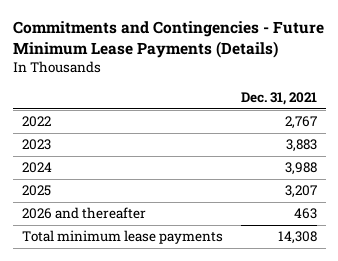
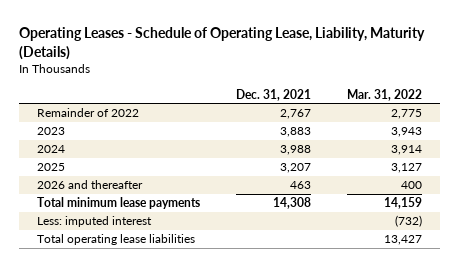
- Commitments and Contingencies - Future Minimum Lease Payments (Details)
+ Operating Leases - Schedule of Operating Lease, Liability, Maturity (Details)
- | Dec. 31, 2021
+ | Dec. 31, 2021 | Mar. 31, 2022
- 2022 | 2,767
+ Remainder of 2022 | 2,767 | 2,775
+ Less: imputed interest | | (732)
+ Total operating lease liabilities | | 13,427

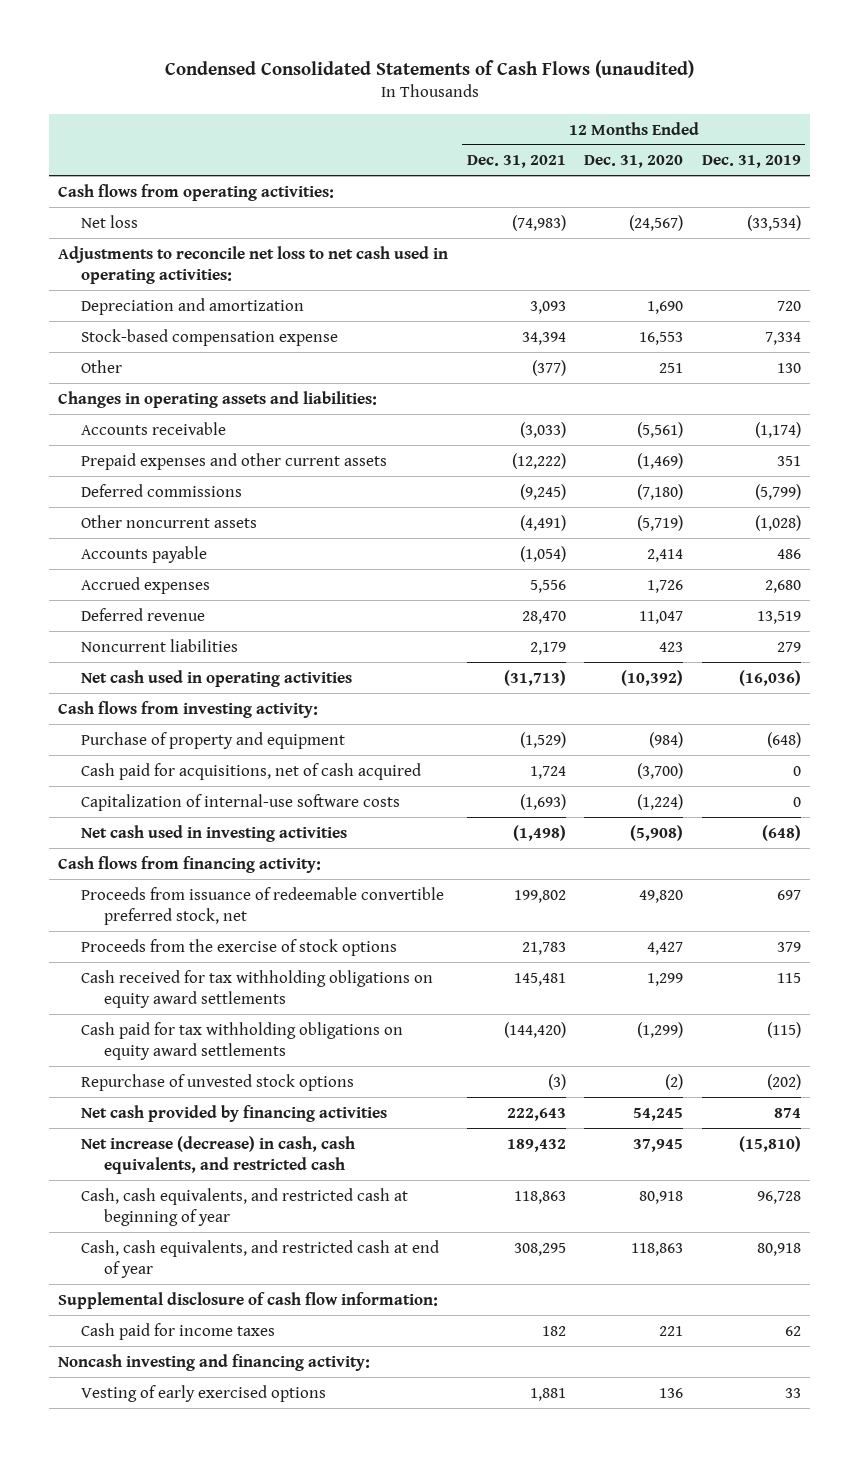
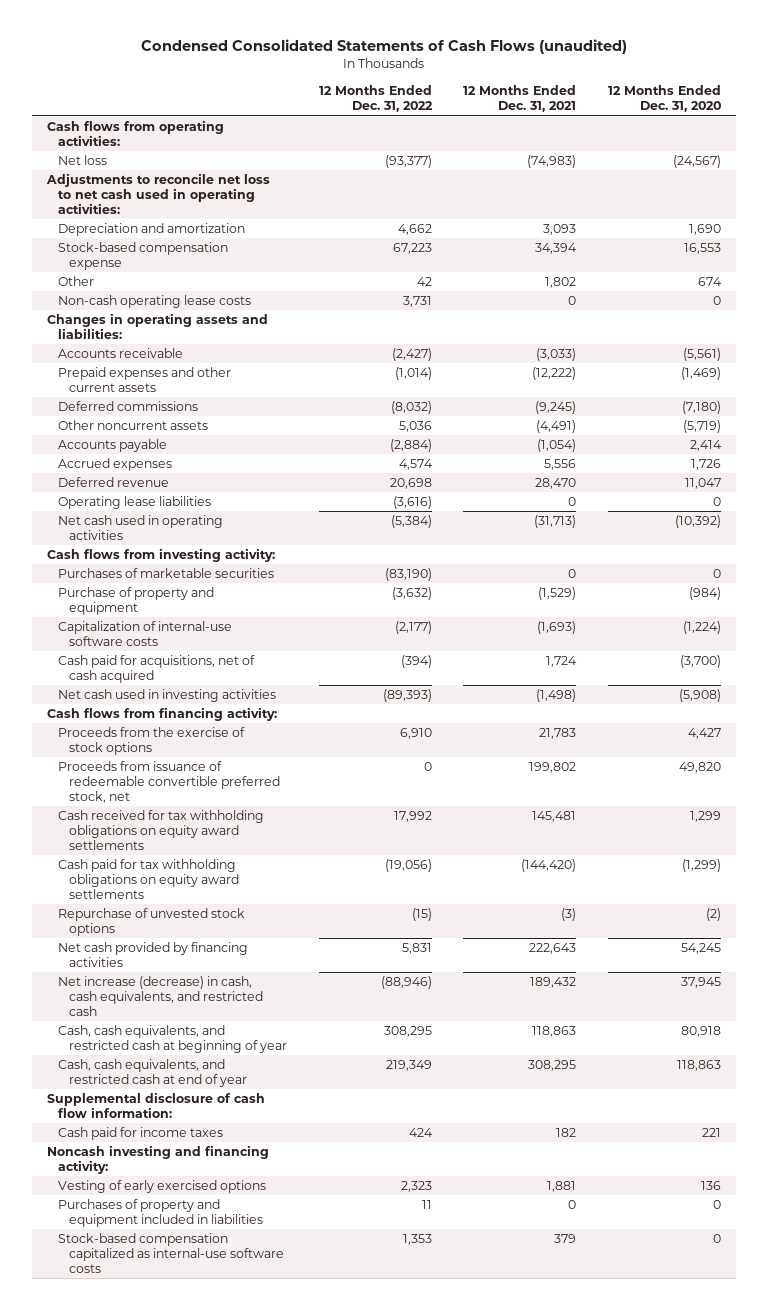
- | 12 Months Ended Dec. 31, 2021 | 12 Months Ended Dec. 31, 2020 | 12 Months Ended Dec. 31, 2019
+ | 12 Months Ended Dec. 31, 2022 | 12 Months Ended Dec. 31, 2021 | 12 Months Ended Dec. 31, 2020
- Other | (377) | 251 | 130
+ Other | 42 | 1,802 | 674
+ Non-cash operating lease costs | 3,731 | 0 | 0
- Noncurrent liabilities | 2,179 | 423 | 279
+ Operating lease liabilities | (3,616) | 0 | 0
+ Purchases of marketable securities | (83,190) | 0 | 0
moved down: Cash paid for acquisitions, net of cash acquired | (394) | 1,724 | (3,700)
moved down: Proceeds from issuance of redeemable convertible preferred stock, net | 0 | 199,802 | 49,820
+ Purchases of property and equipment included in liabilities | 11 | 0 | 0
+ Stock-based compensation capitalized as internal-use software costs | 1,353 | 379 | 0

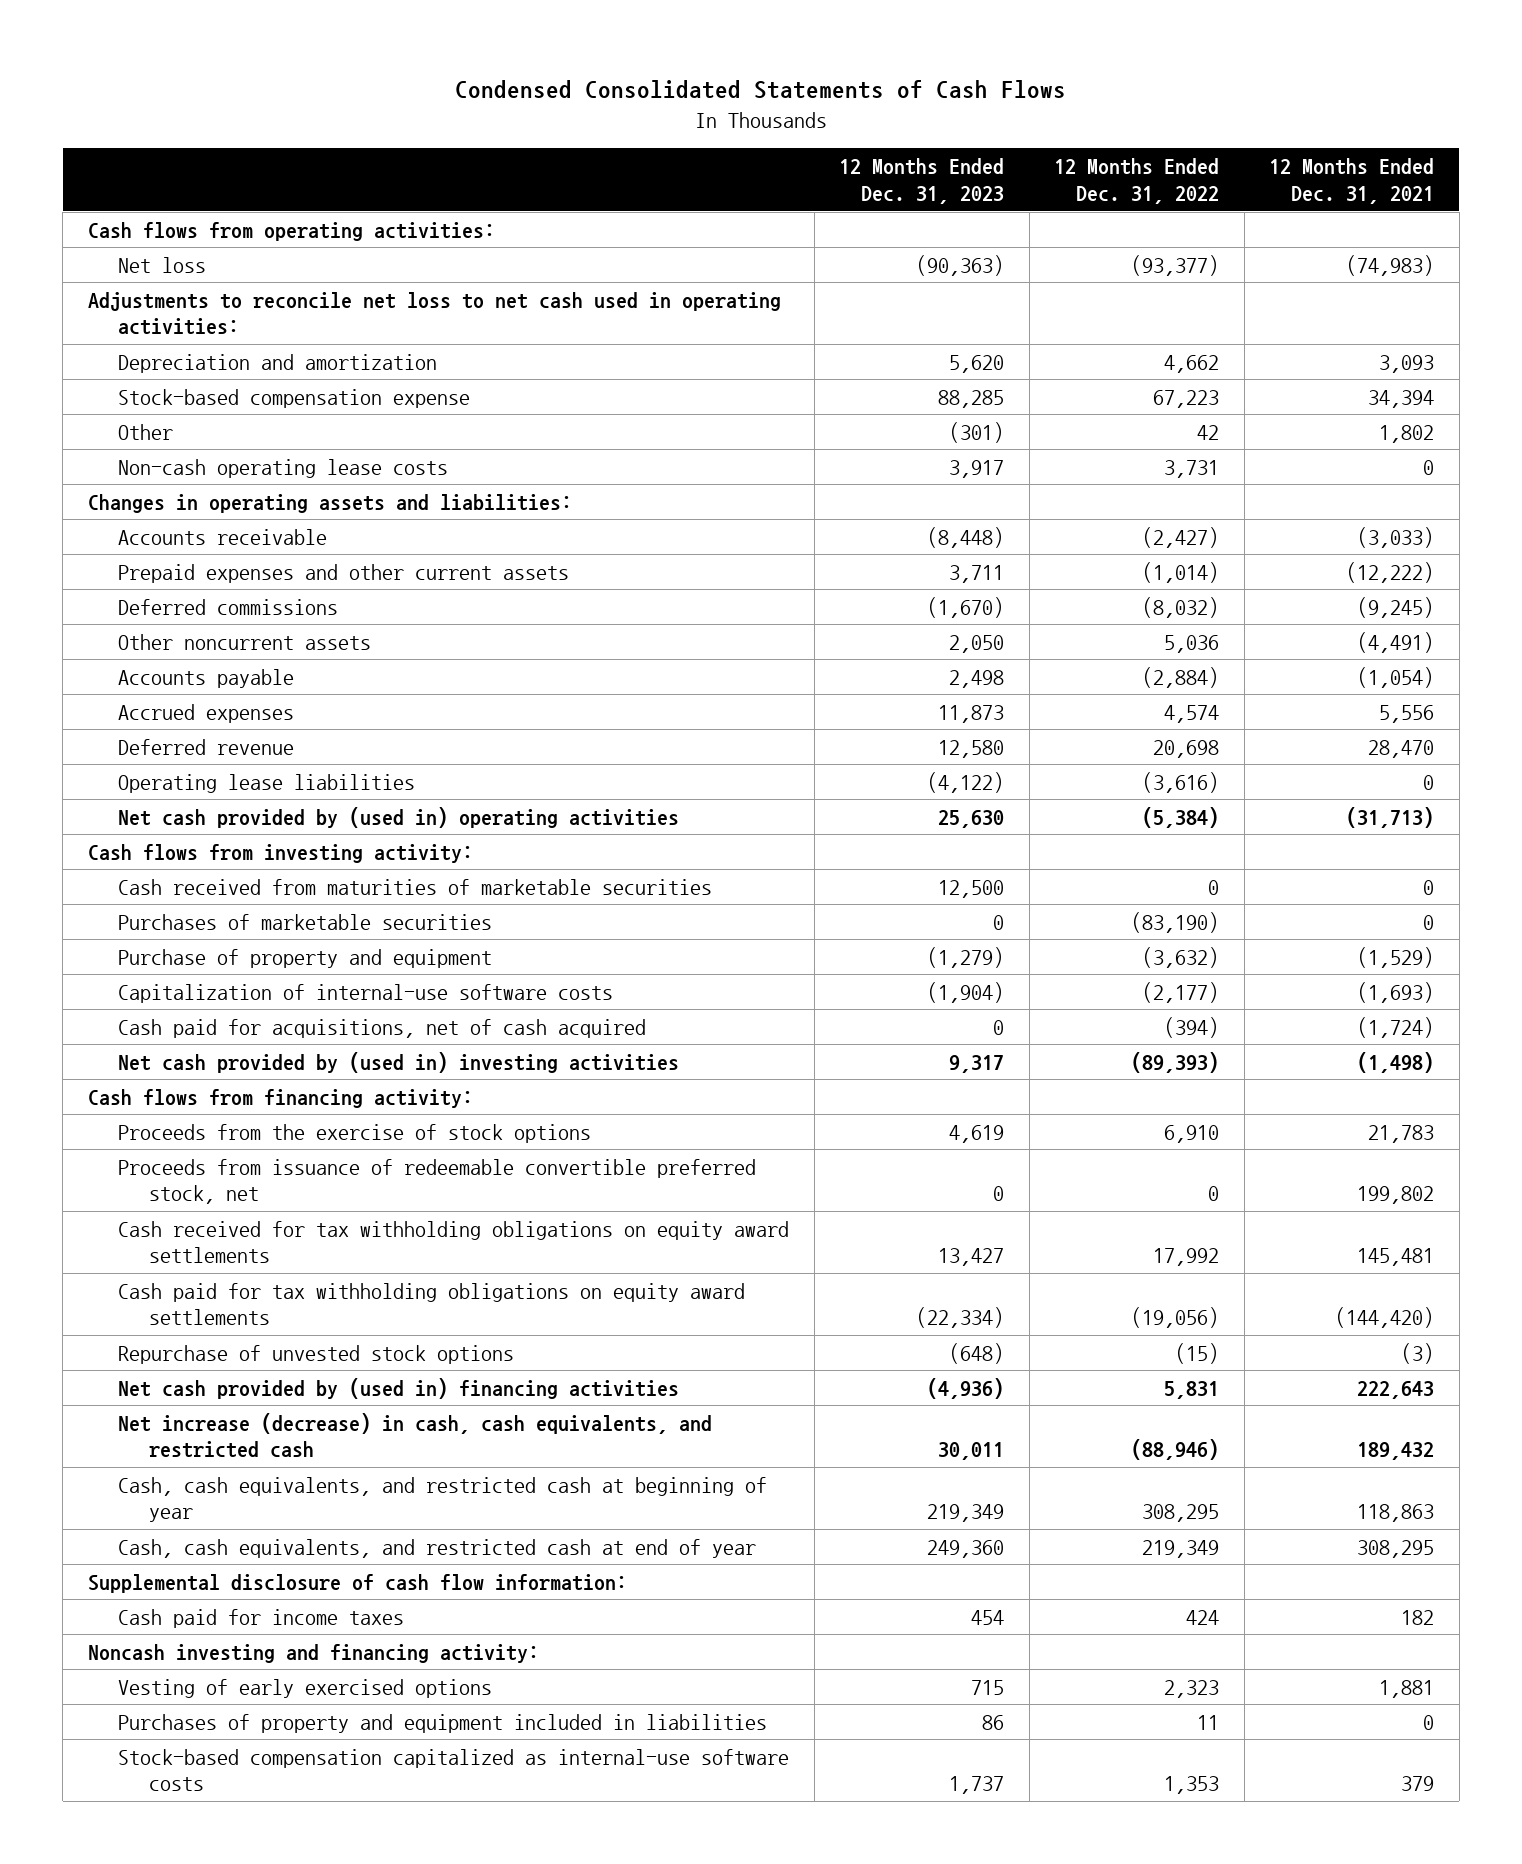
- Condensed Consolidated Statements of Cash Flows (unaudited)
+ Condensed Consolidated Statements of Cash Flows
- | 12 Months Ended Dec. 31, 2022 | 12 Months Ended Dec. 31, 2021 | 12 Months Ended Dec. 31, 2020
+ | 12 Months Ended Dec. 31, 2023 | 12 Months Ended Dec. 31, 2022 | 12 Months Ended Dec. 31, 2021
- Net cash used in operating activities | (5,384) | (31,713) | (10,392)
+ Net cash provided by (used in) operating activities | 25,630 | (5,384) | (31,713)
+ Cash received from maturities of marketable securities | 12,500 | 0 | 0
- Cash paid for acquisitions, net of cash acquired | (394) | 1,724 | (3,700)
- Net cash used in investing activities | (89,393) | (1,498) | (5,908)
+ Cash paid for acquisitions, net of cash acquired | 0 | (394) | (1,724)
+ Net cash provided by (used in) investing activities | 9,317 | (89,393) | (1,498)
- Net cash provided by financing activities | 5,831 | 222,643 | 54,245
+ Net cash provided by (used in) financing activities | (4,936) | 5,831 | 222,643

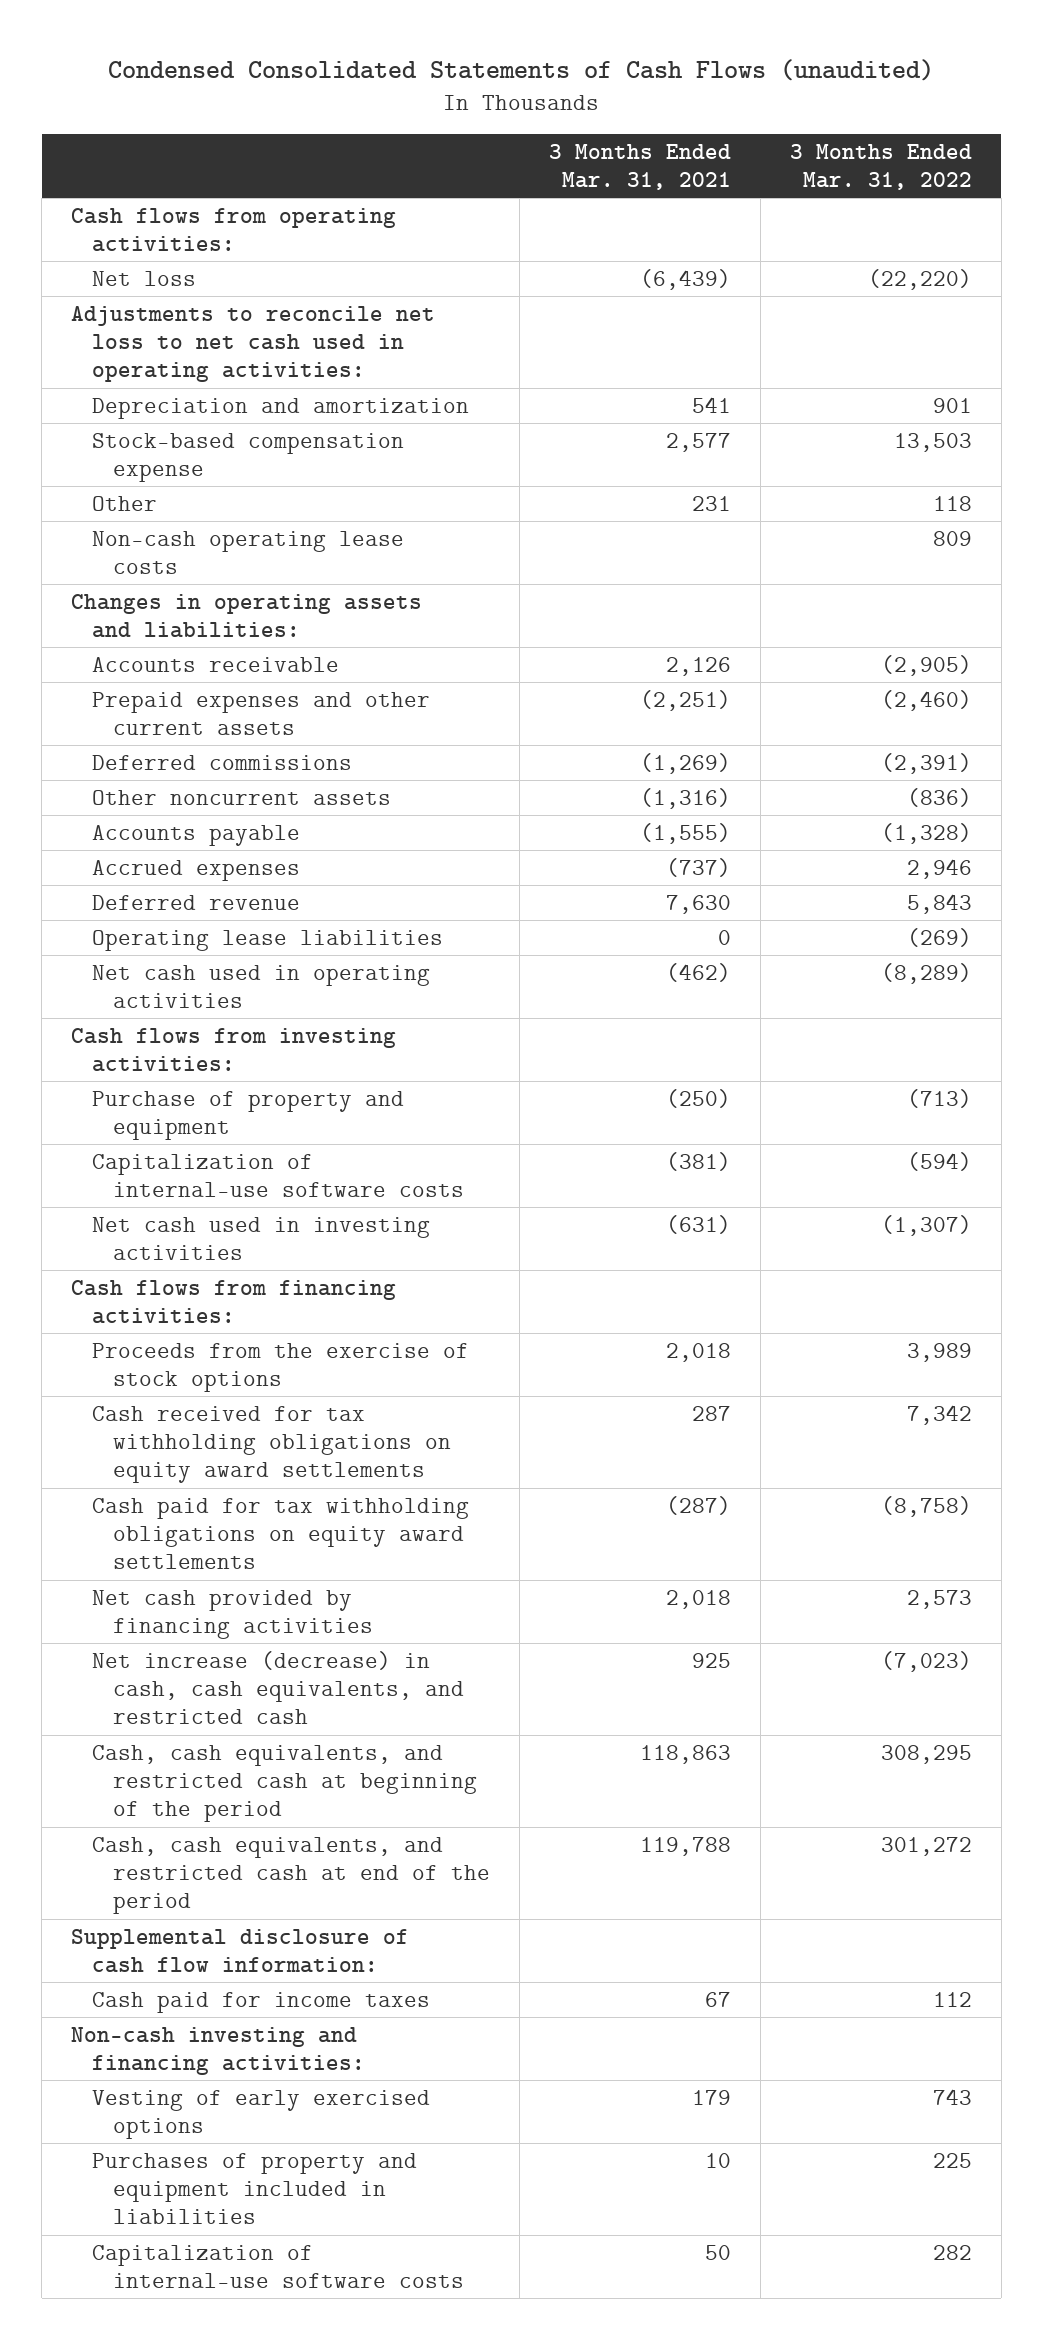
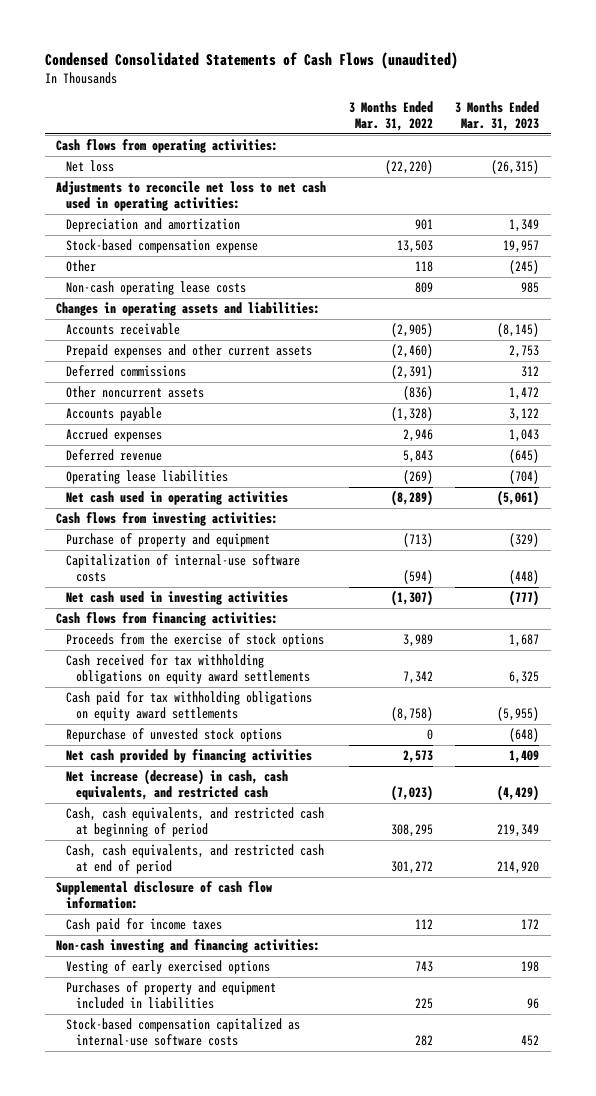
- | 3 Months Ended Mar. 31, 2021 | 3 Months Ended Mar. 31, 2022
+ | 3 Months Ended Mar. 31, 2022 | 3 Months Ended Mar. 31, 2023
+ Repurchase of unvested stock options | 0 | (648)
- Cash, cash equivalents, and restricted cash at beginning of the period | 118,863 | 308,295
- Cash, cash equivalents, and restricted cash at end of the period | 119,788 | 301,272
+ Cash, cash equivalents, and restricted cash at beginning of period | 308,295 | 219,349
+ Cash, cash equivalents, and restricted cash at end of period | 301,272 | 214,920
- Capitalization of internal-use software costs | 50 | 282
+ Stock-based compensation capitalized as internal-use software costs | 282 | 452

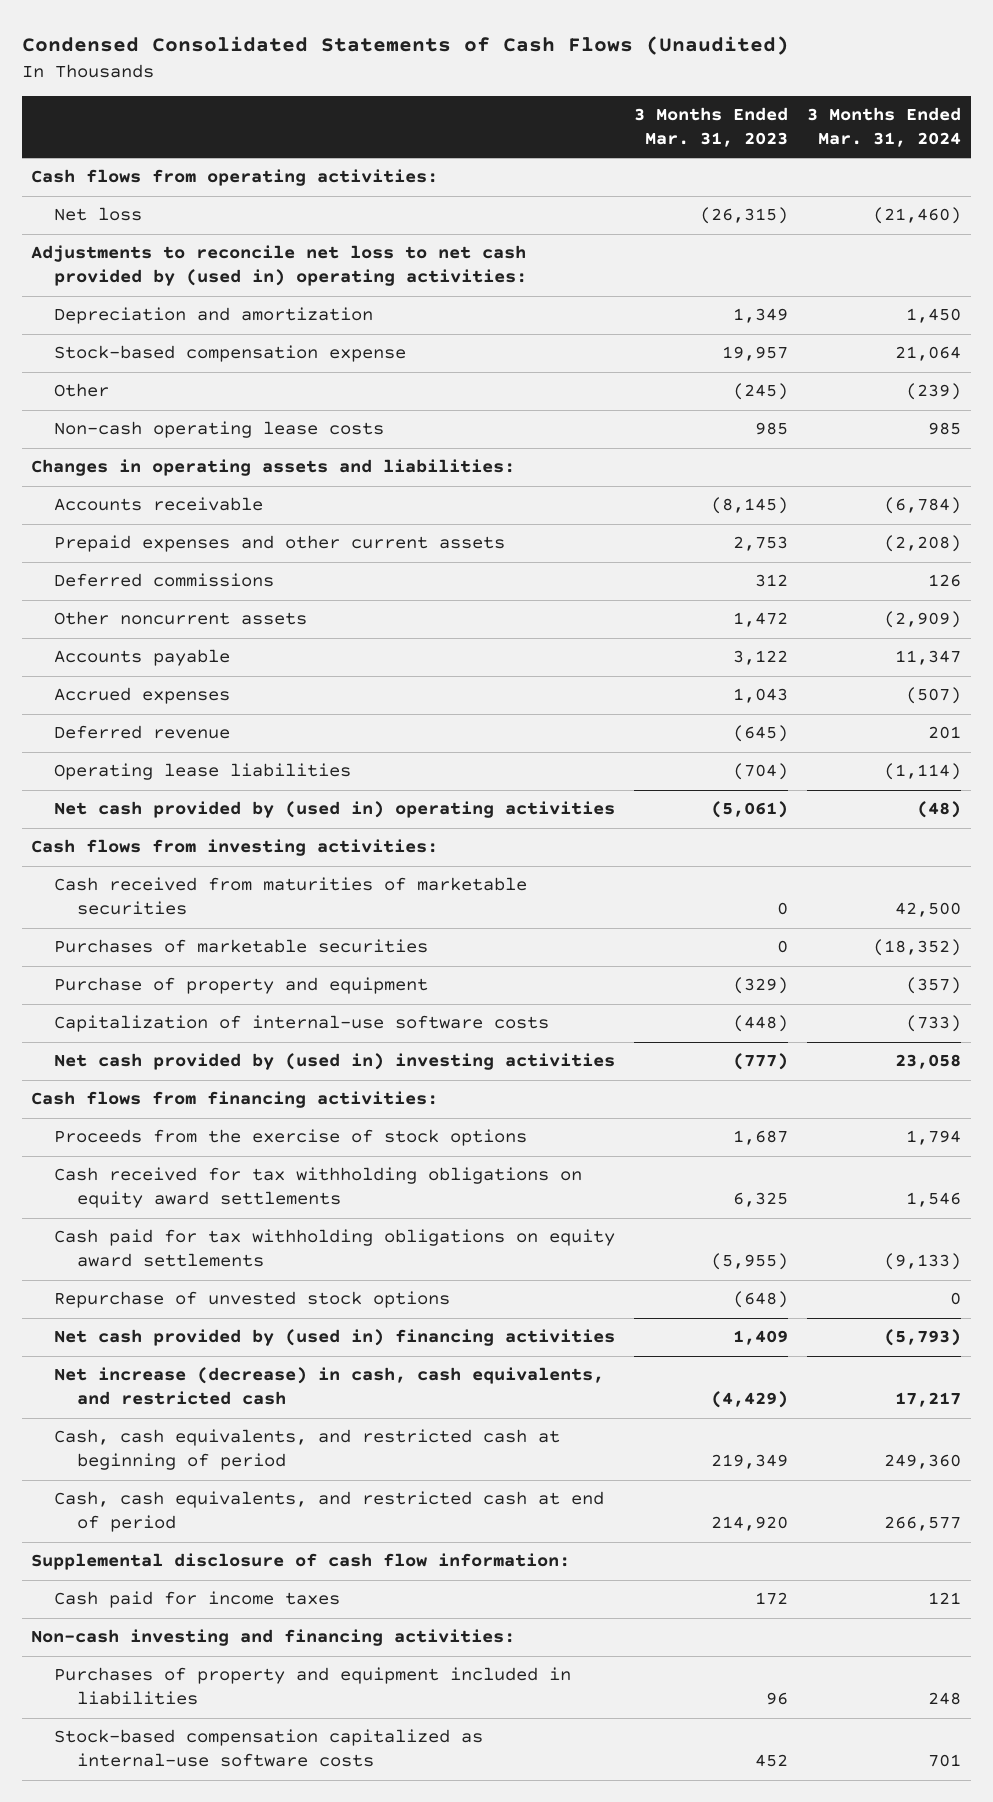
- Condensed Consolidated Statements of Cash Flows (unaudited)
+ Condensed Consolidated Statements of Cash Flows (Unaudited)
- | 3 Months Ended Mar. 31, 2022 | 3 Months Ended Mar. 31, 2023
+ | 3 Months Ended Mar. 31, 2023 | 3 Months Ended Mar. 31, 2024
- Adjustments to reconcile net loss to net cash used in operating activities:
+ Adjustments to reconcile net loss to net cash provided by (used in) operating activities:
- Net cash used in operating activities | (8,289) | (5,061)
+ Net cash provided by (used in) operating activities | (5,061) | (48)
+ Cash received from maturities of marketable securities | 0 | 42,500
+ Purchases of marketable securities | 0 | (18,352)
- Net cash used in investing activities | (1,307) | (777)
+ Net cash provided by (used in) investing activities | (777) | 23,058
- Net cash provided by financing activities | 2,573 | 1,409
+ Net cash provided by (used in) financing activities | 1,409 | (5,793)
- Vesting of early exercised options | 743 | 198

